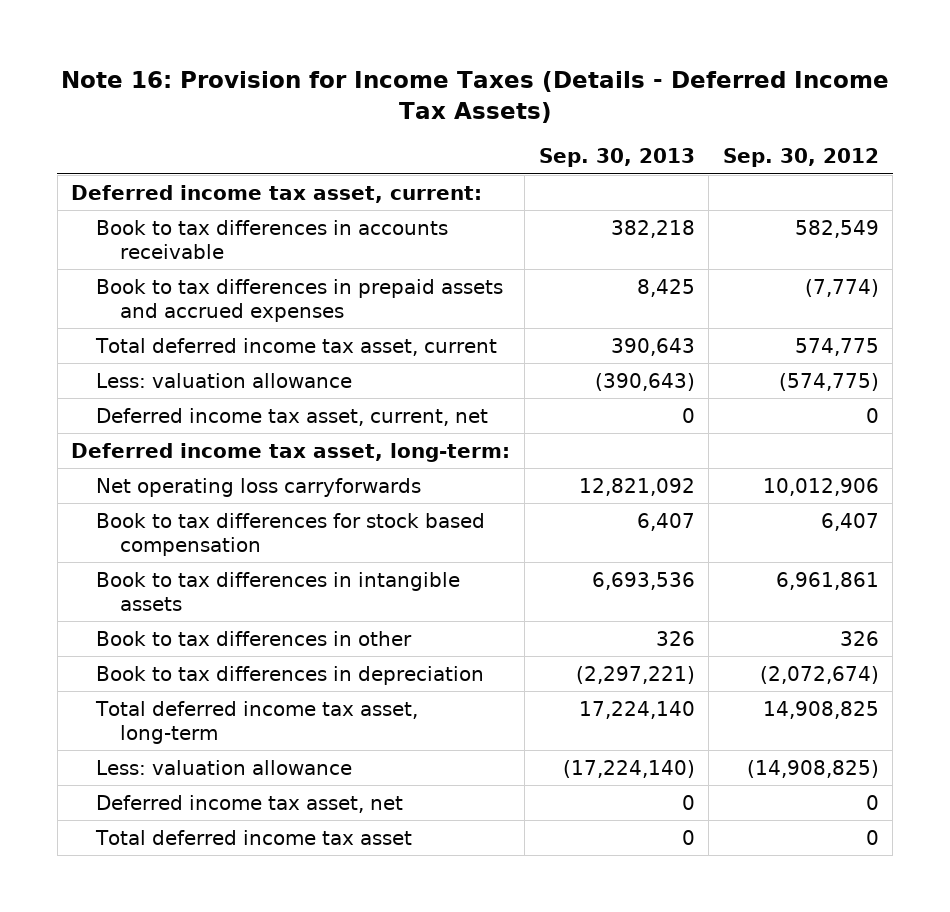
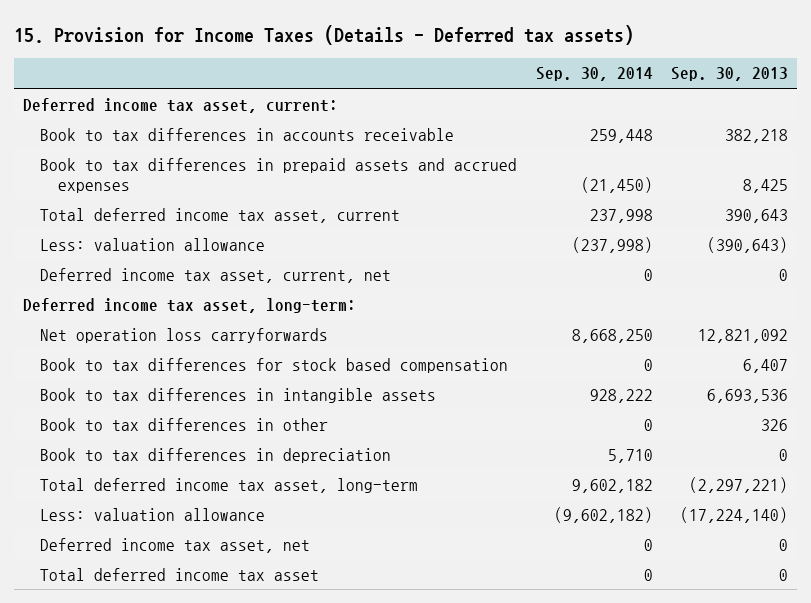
- Note 16: Provision for Income Taxes (Details - Deferred Income Tax Assets)
+ 15. Provision for Income Taxes (Details - Deferred tax assets)
- | Sep. 30, 2013 | Sep. 30, 2012
+ | Sep. 30, 2014 | Sep. 30, 2013
- Net operating loss carryforwards | 12,821,092 | 10,012,906
+ Net operation loss carryforwards | 8,668,250 | 12,821,092
- Book to tax differences in depreciation | (2,297,221) | (2,072,674)
- Total deferred income tax asset, long-term | 17,224,140 | 14,908,825
+ Book to tax differences in depreciation | 5,710 | 0
+ Total deferred income tax asset, long-term | 9,602,182 | (2,297,221)

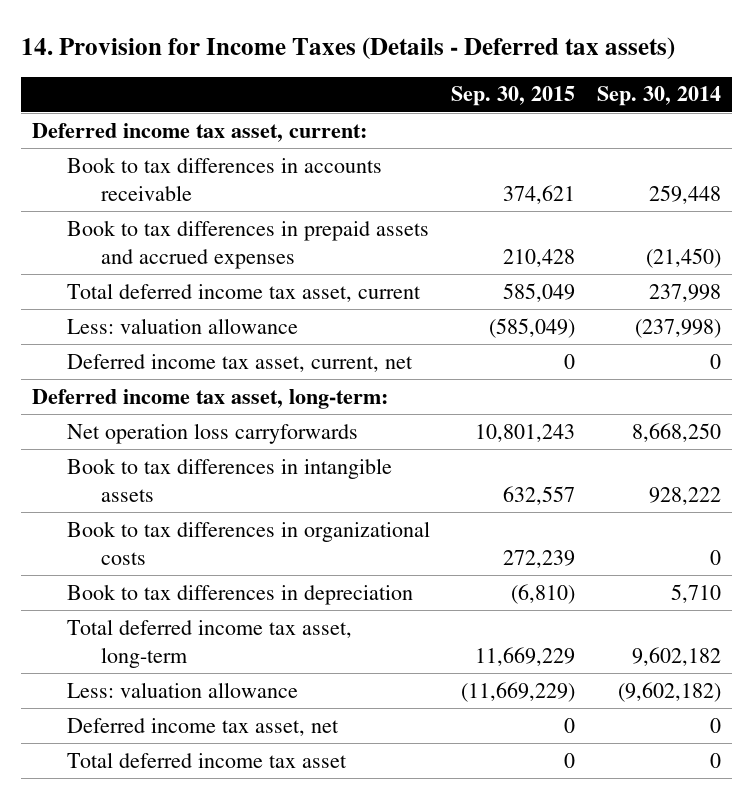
- 15. Provision for Income Taxes (Details - Deferred tax assets)
+ 14. Provision for Income Taxes (Details - Deferred tax assets)
- | Sep. 30, 2014 | Sep. 30, 2013
+ | Sep. 30, 2015 | Sep. 30, 2014
- Book to tax differences for stock based compensation | 0 | 6,407
- Book to tax differences in other | 0 | 326
+ Book to tax differences in organizational costs | 272,239 | 0

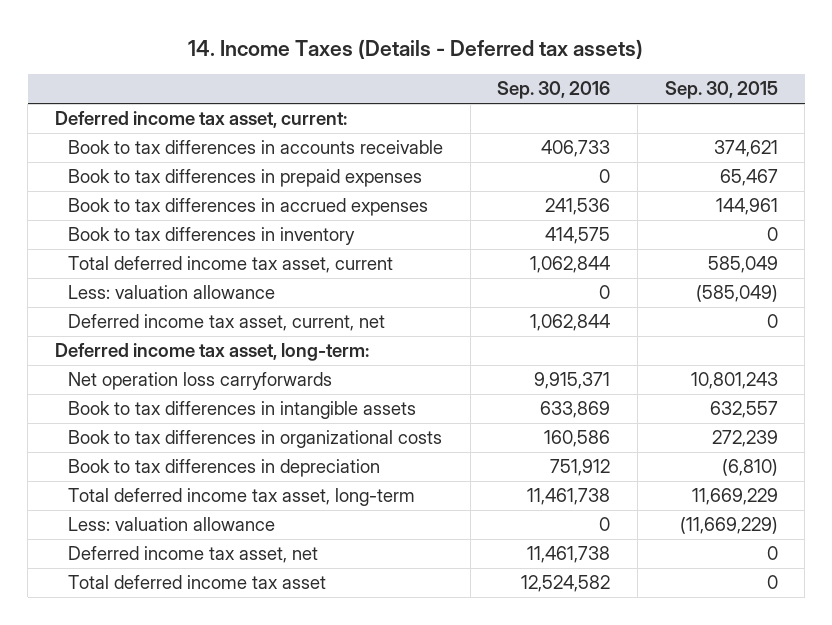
- 14. Provision for Income Taxes (Details - Deferred tax assets)
+ 14. Income Taxes (Details - Deferred tax assets)
- | Sep. 30, 2015 | Sep. 30, 2014
+ | Sep. 30, 2016 | Sep. 30, 2015
- Book to tax differences in prepaid assets and accrued expenses | 210,428 | (21,450)
+ Book to tax differences in prepaid expenses | 0 | 65,467
+ Book to tax differences in accrued expenses | 241,536 | 144,961
+ Book to tax differences in inventory | 414,575 | 0

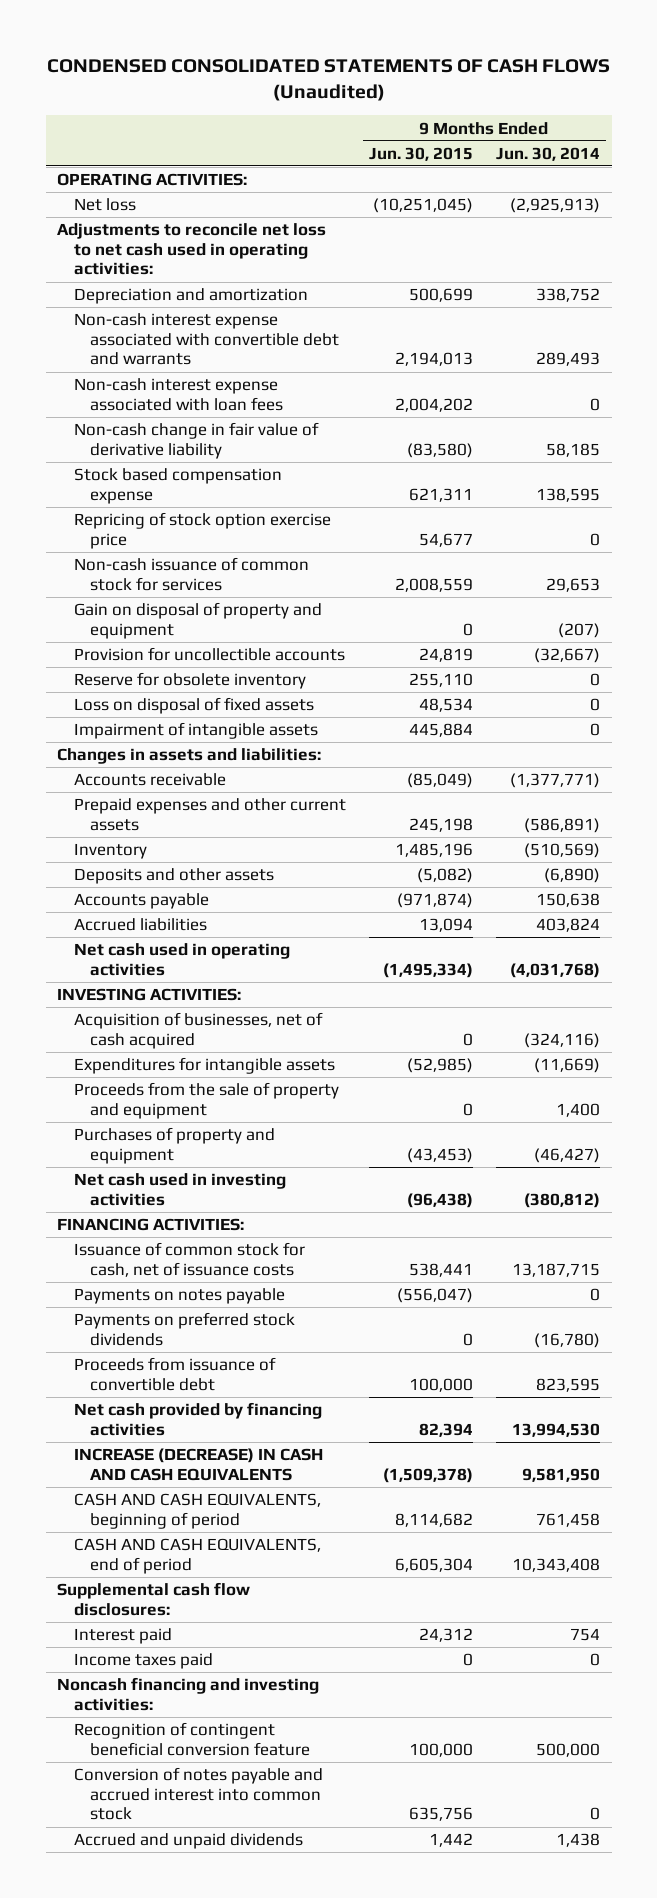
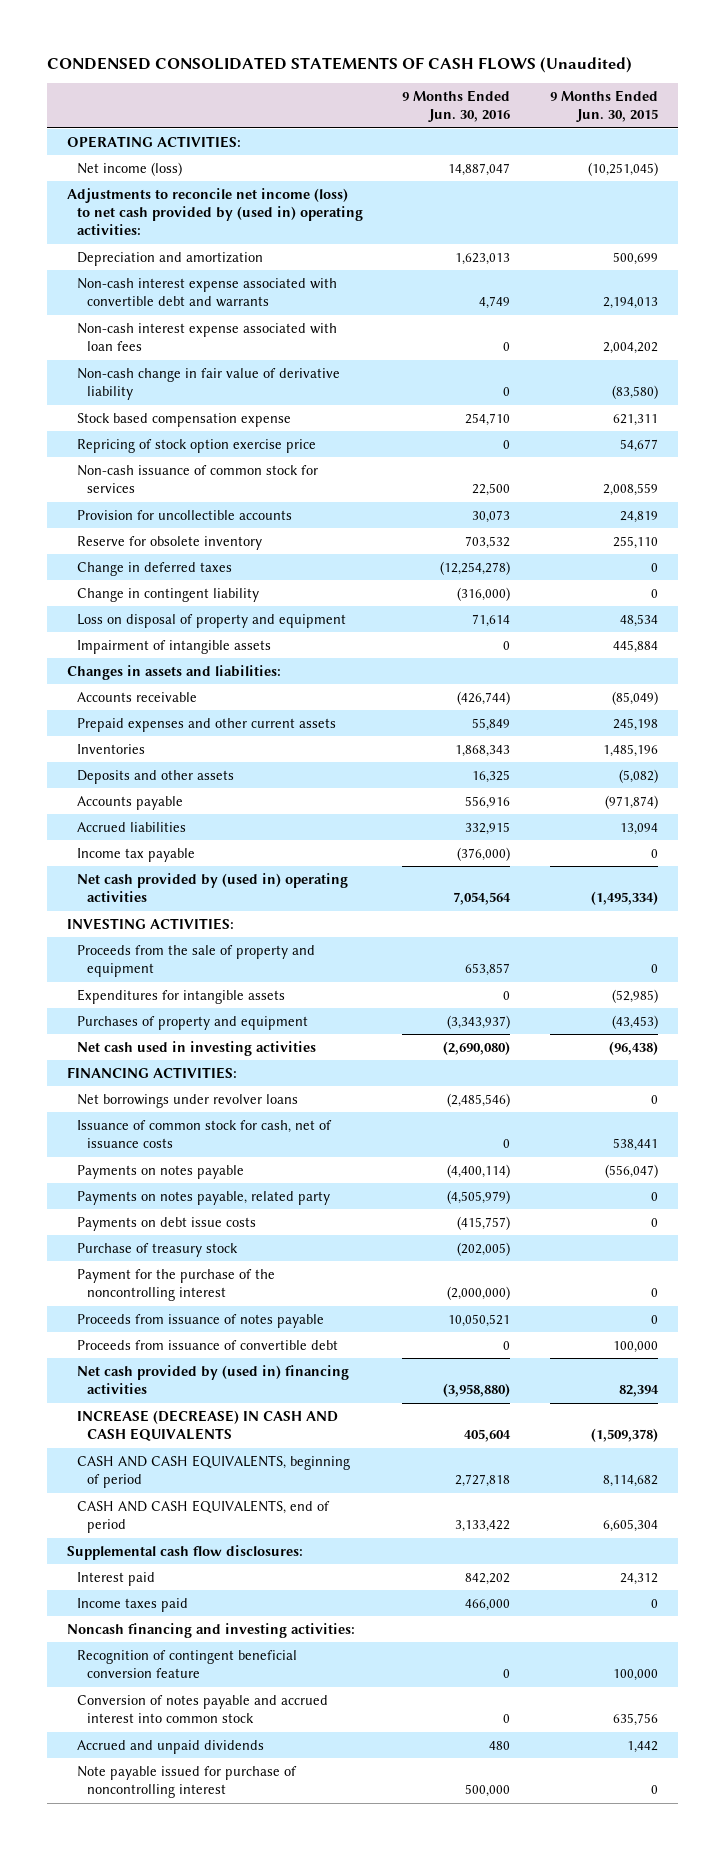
- | 9 Months Ended Jun. 30, 2015 | 9 Months Ended Jun. 30, 2014
+ | 9 Months Ended Jun. 30, 2016 | 9 Months Ended Jun. 30, 2015
- Net loss | (10,251,045) | (2,925,913)
- Adjustments to reconcile net loss to net cash used in operating activities:
+ Net income (loss) | 14,887,047 | (10,251,045)
+ Adjustments to reconcile net income (loss) to net cash provided by (used in) operating activities:
- Gain on disposal of property and equipment | 0 | (207)
- Loss on disposal of fixed assets | 48,534 | 0
+ Change in deferred taxes | (12,254,278) | 0
+ Change in contingent liability | (316,000) | 0
+ Loss on disposal of property and equipment | 71,614 | 48,534
- Inventory | 1,485,196 | (510,569)
+ Inventories | 1,868,343 | 1,485,196
- Net cash used in operating activities | (1,495,334) | (4,031,768)
+ Income tax payable | (376,000) | 0
+ Net cash provided by (used in) operating activities | 7,054,564 | (1,495,334)
- Acquisition of businesses, net of cash acquired | 0 | (324,116)
moved down: Expenditures for intangible assets | 0 | (52,985)
+ Net borrowings under revolver loans | (2,485,546) | 0
- Payments on preferred stock dividends | 0 | (16,780)
+ Payments on notes payable, related party | (4,505,979) | 0
+ Payments on debt issue costs | (415,757) | 0
+ Purchase of treasury stock | (202,005) |
+ Payment for the purchase of the noncontrolling interest | (2,000,000) | 0
+ Proceeds from issuance of notes payable | 10,050,521 | 0
- Net cash provided by financing activities | 82,394 | 13,994,530
+ Net cash provided by (used in) financing activities | (3,958,880) | 82,394
+ Note payable issued for purchase of noncontrolling interest | 500,000 | 0

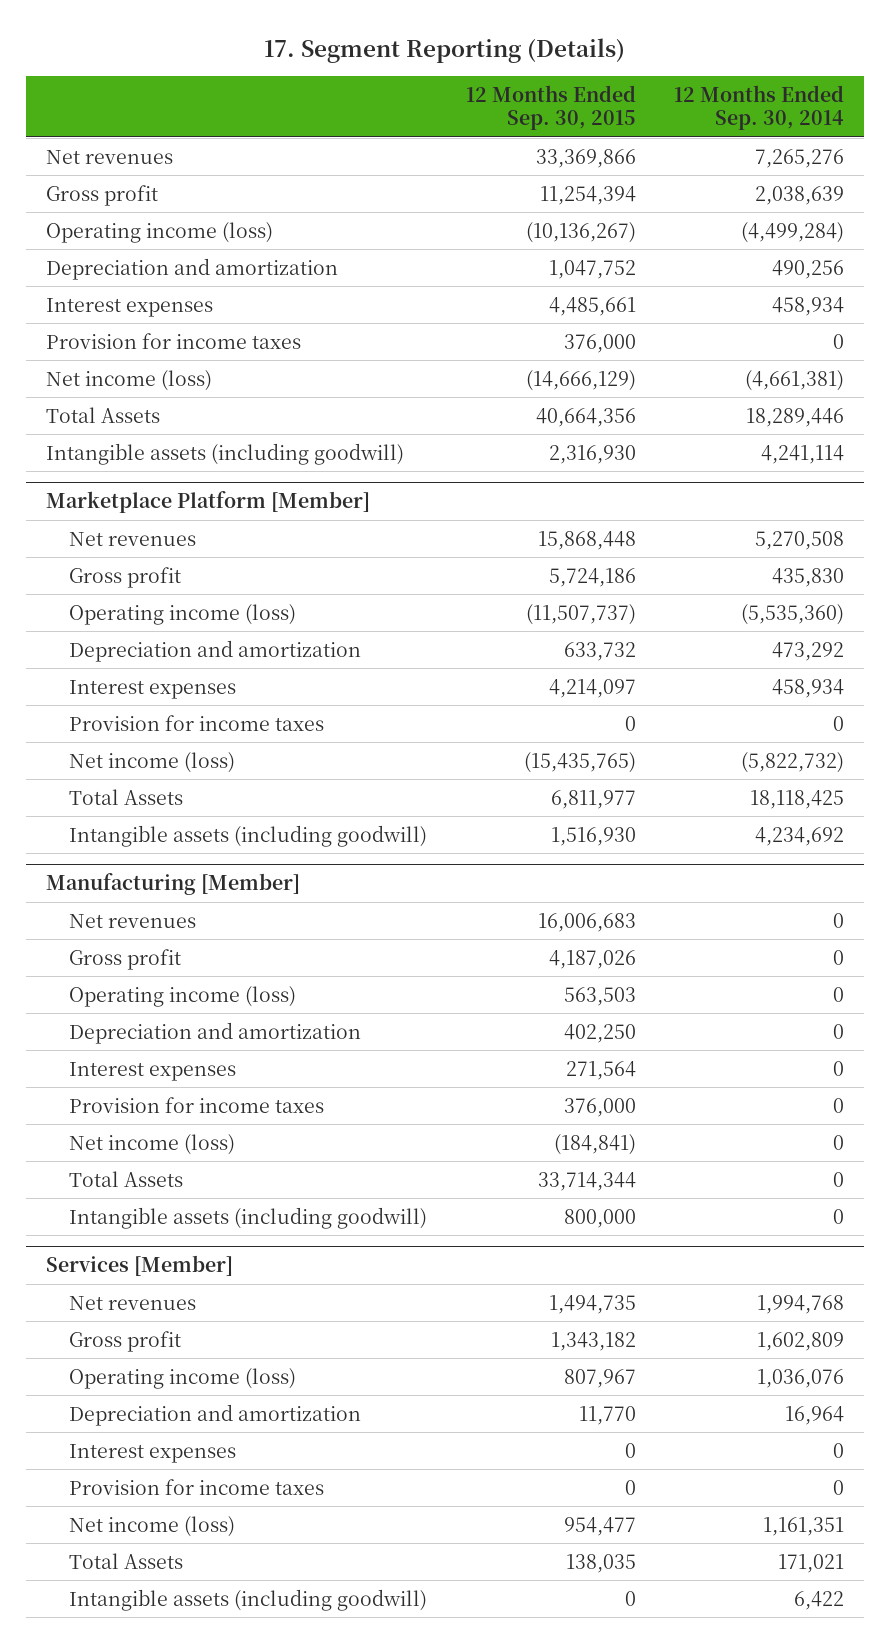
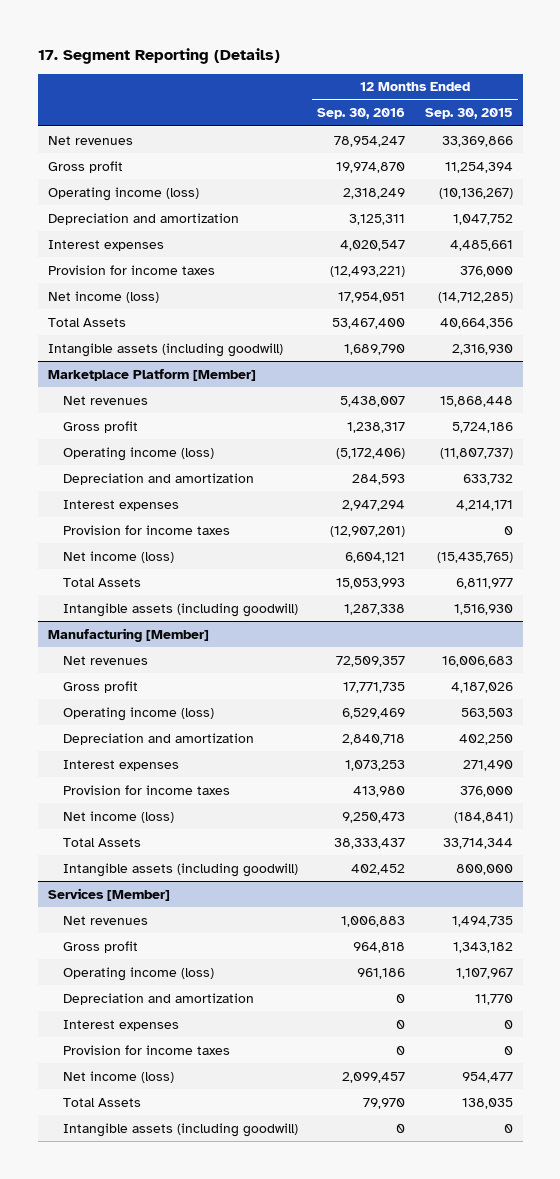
- | 12 Months Ended Sep. 30, 2015 | 12 Months Ended Sep. 30, 2014
+ | 12 Months Ended Sep. 30, 2016 | 12 Months Ended Sep. 30, 2015
- Net income (loss) | (14,666,129) | (4,661,381)
+ Net income (loss) | 17,954,051 | (14,712,285)
@ Marketplace Platform [Member]
- Operating income (loss) | (11,507,737) | (5,535,360)
+ Operating income (loss) | (5,172,406) | (11,807,737)
- Interest expenses | 4,214,097 | 458,934
+ Interest expenses | 2,947,294 | 4,214,171
@ Manufacturing [Member]
- Interest expenses | 271,564 | 0
+ Interest expenses | 1,073,253 | 271,490
@ Services [Member]
- Operating income (loss) | 807,967 | 1,036,076
+ Operating income (loss) | 961,186 | 1,107,967

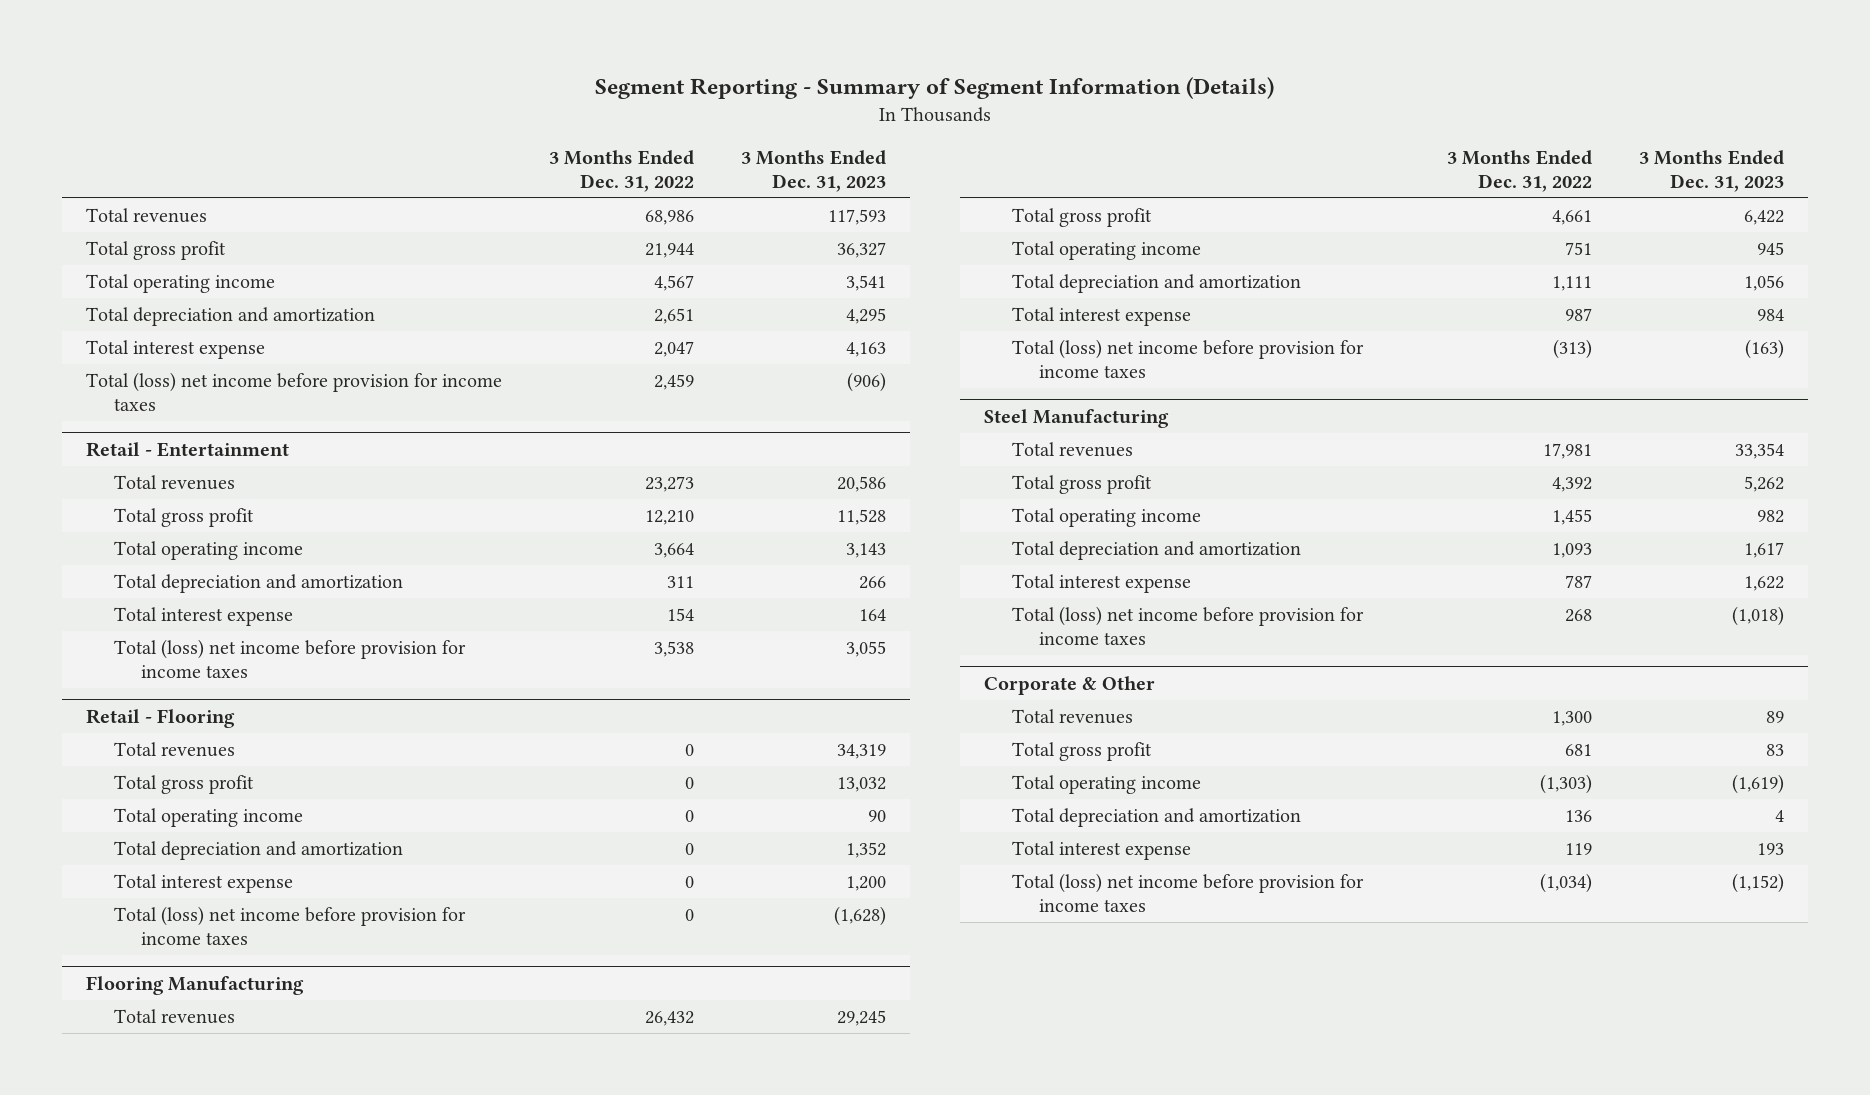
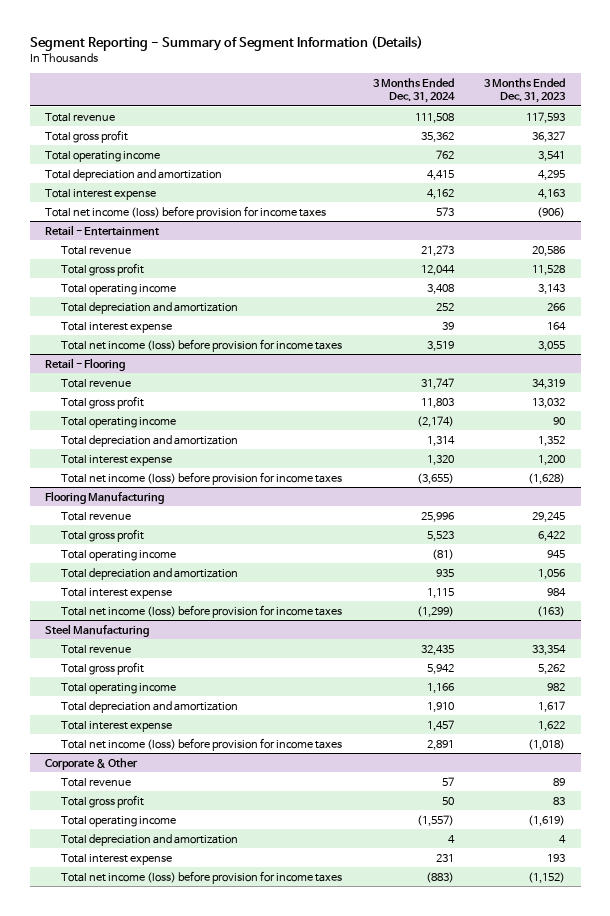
- | 3 Months Ended Dec. 31, 2022 | 3 Months Ended Dec. 31, 2023
+ | 3 Months Ended Dec. 31, 2024 | 3 Months Ended Dec. 31, 2023
- Total revenues | 68,986 | 117,593
+ Total revenue | 111,508 | 117,593
- Total (loss) net income before provision for income taxes | 2,459 | (906)
+ Total net income (loss) before provision for income taxes | 573 | (906)
@ Retail - Entertainment
- Total revenues | 23,273 | 20,586
+ Total revenue | 21,273 | 20,586
- Total (loss) net income before provision for income taxes | 3,538 | 3,055
+ Total net income (loss) before provision for income taxes | 3,519 | 3,055
@ Retail - Flooring
- Total revenues | 0 | 34,319
+ Total revenue | 31,747 | 34,319
- Total (loss) net income before provision for income taxes | 0 | (1,628)
+ Total net income (loss) before provision for income taxes | (3,655) | (1,628)
@ Flooring Manufacturing
- Total revenues | 26,432 | 29,245
+ Total revenue | 25,996 | 29,245
- Total (loss) net income before provision for income taxes | (313) | (163)
+ Total net income (loss) before provision for income taxes | (1,299) | (163)
@ Steel Manufacturing
- Total revenues | 17,981 | 33,354
+ Total revenue | 32,435 | 33,354
- Total (loss) net income before provision for income taxes | 268 | (1,018)
+ Total net income (loss) before provision for income taxes | 2,891 | (1,018)
@ Corporate & Other
- Total revenues | 1,300 | 89
+ Total revenue | 57 | 89
- Total (loss) net income before provision for income taxes | (1,034) | (1,152)
+ Total net income (loss) before provision for income taxes | (883) | (1,152)

